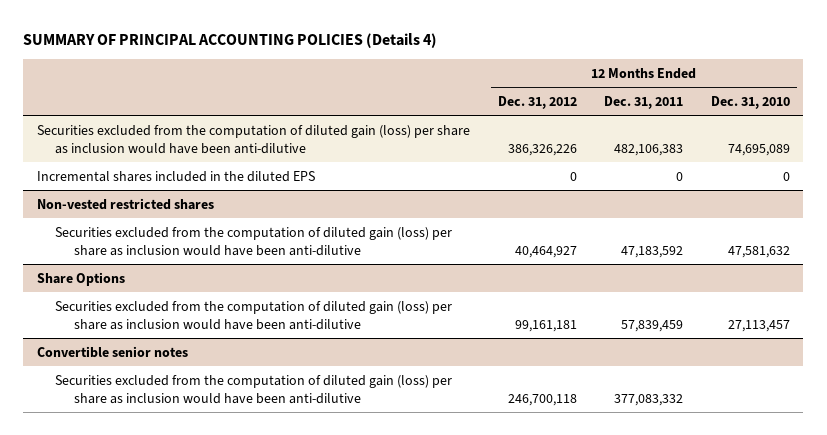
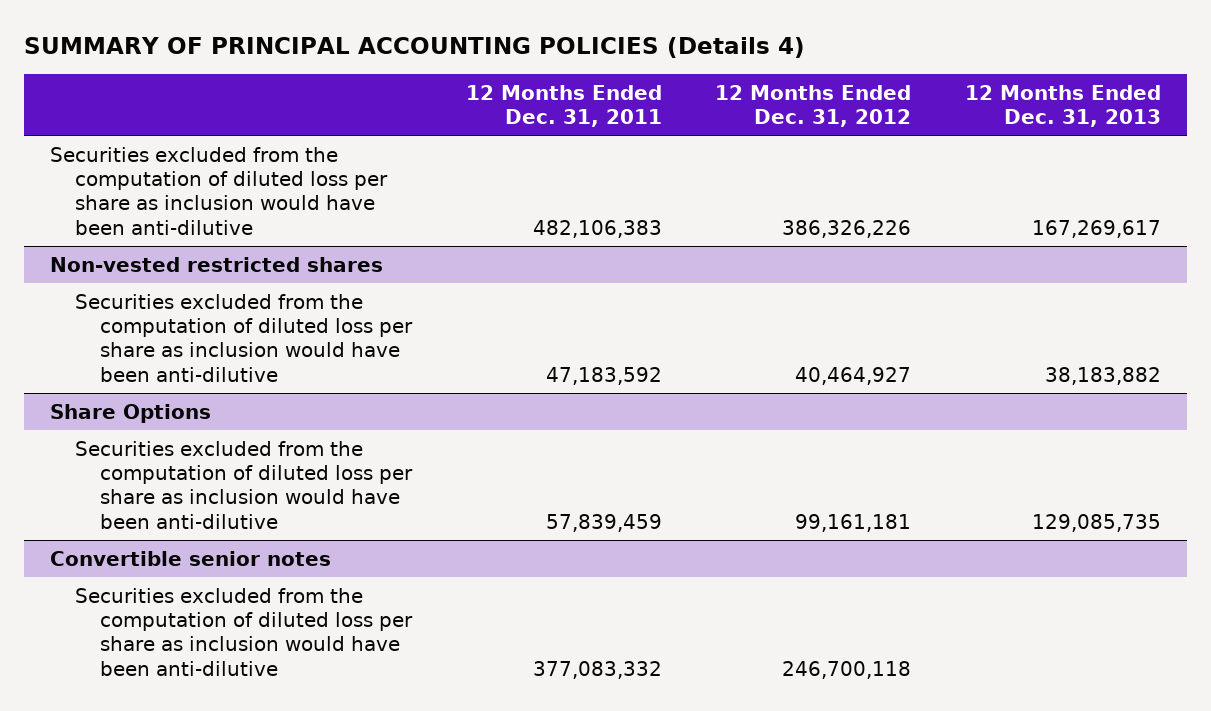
- | 12 Months Ended Dec. 31, 2012 | 12 Months Ended Dec. 31, 2011 | 12 Months Ended Dec. 31, 2010
+ | 12 Months Ended Dec. 31, 2011 | 12 Months Ended Dec. 31, 2012 | 12 Months Ended Dec. 31, 2013
- Securities excluded from the computation of diluted gain (loss) per share as inclusion would have been anti-dilutive | 386,326,226 | 482,106,383 | 74,695,089
- Incremental shares included in the diluted EPS | 0 | 0 | 0
+ Securities excluded from the computation of diluted loss per share as inclusion would have been anti-dilutive | 482,106,383 | 386,326,226 | 167,269,617
@ Non-vested restricted shares
- Securities excluded from the computation of diluted gain (loss) per share as inclusion would have been anti-dilutive | 40,464,927 | 47,183,592 | 47,581,632
+ Securities excluded from the computation of diluted loss per share as inclusion would have been anti-dilutive | 47,183,592 | 40,464,927 | 38,183,882
@ Share Options
- Securities excluded from the computation of diluted gain (loss) per share as inclusion would have been anti-dilutive | 99,161,181 | 57,839,459 | 27,113,457
+ Securities excluded from the computation of diluted loss per share as inclusion would have been anti-dilutive | 57,839,459 | 99,161,181 | 129,085,735
@ Convertible senior notes
- Securities excluded from the computation of diluted gain (loss) per share as inclusion would have been anti-dilutive | 246,700,118 | 377,083,332 |
+ Securities excluded from the computation of diluted loss per share as inclusion would have been anti-dilutive | 377,083,332 | 246,700,118 |

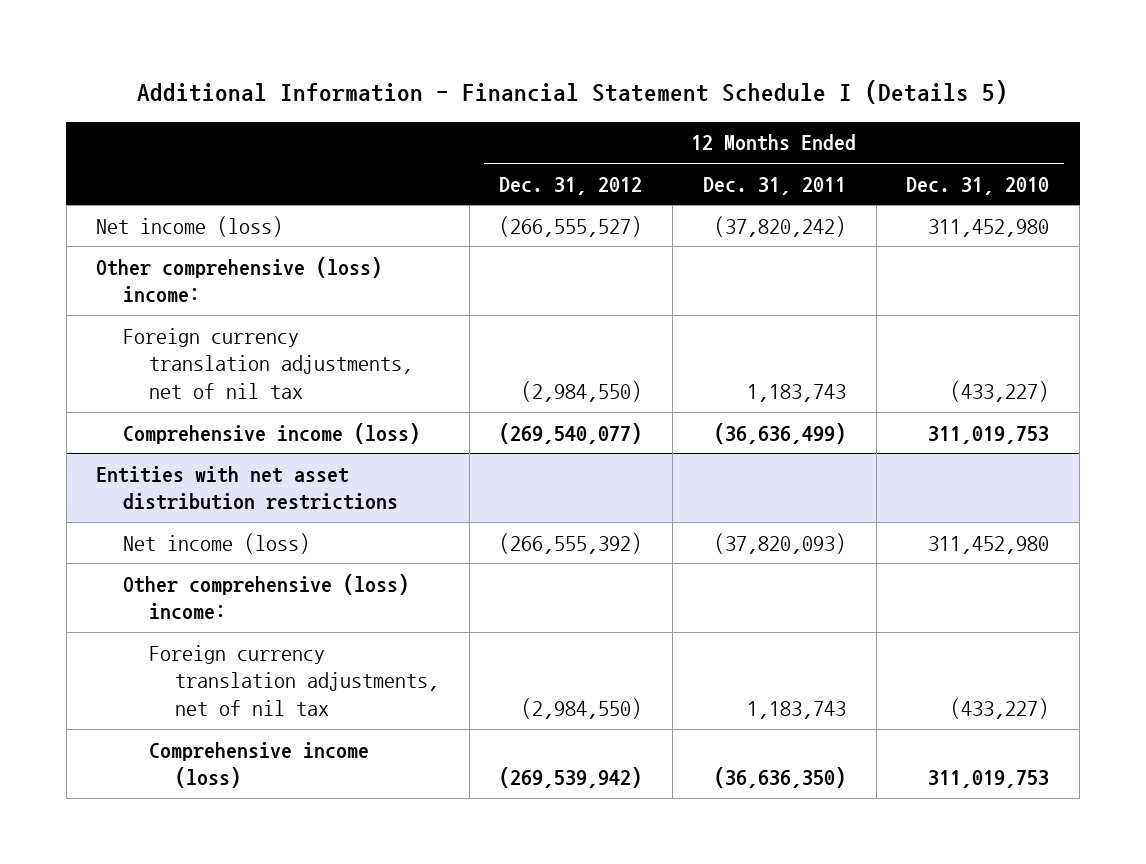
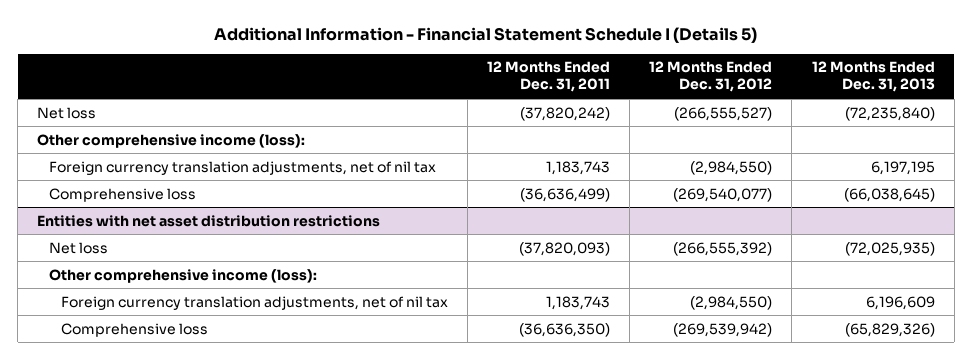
- | 12 Months Ended Dec. 31, 2012 | 12 Months Ended Dec. 31, 2011 | 12 Months Ended Dec. 31, 2010
+ | 12 Months Ended Dec. 31, 2011 | 12 Months Ended Dec. 31, 2012 | 12 Months Ended Dec. 31, 2013
- Net income (loss) | (266,555,527) | (37,820,242) | 311,452,980
- Other comprehensive (loss) income:
+ Net loss | (37,820,242) | (266,555,527) | (72,235,840)
+ Other comprehensive income (loss):
- Comprehensive income (loss) | (269,540,077) | (36,636,499) | 311,019,753
+ Comprehensive loss | (36,636,499) | (269,540,077) | (66,038,645)
@ Entities with net asset distribution restrictions
- Net income (loss) | (266,555,392) | (37,820,093) | 311,452,980
- Other comprehensive (loss) income:
+ Net loss | (37,820,093) | (266,555,392) | (72,025,935)
+ Other comprehensive income (loss):
- Comprehensive income (loss) | (269,539,942) | (36,636,350) | 311,019,753
+ Comprehensive loss | (36,636,350) | (269,539,942) | (65,829,326)

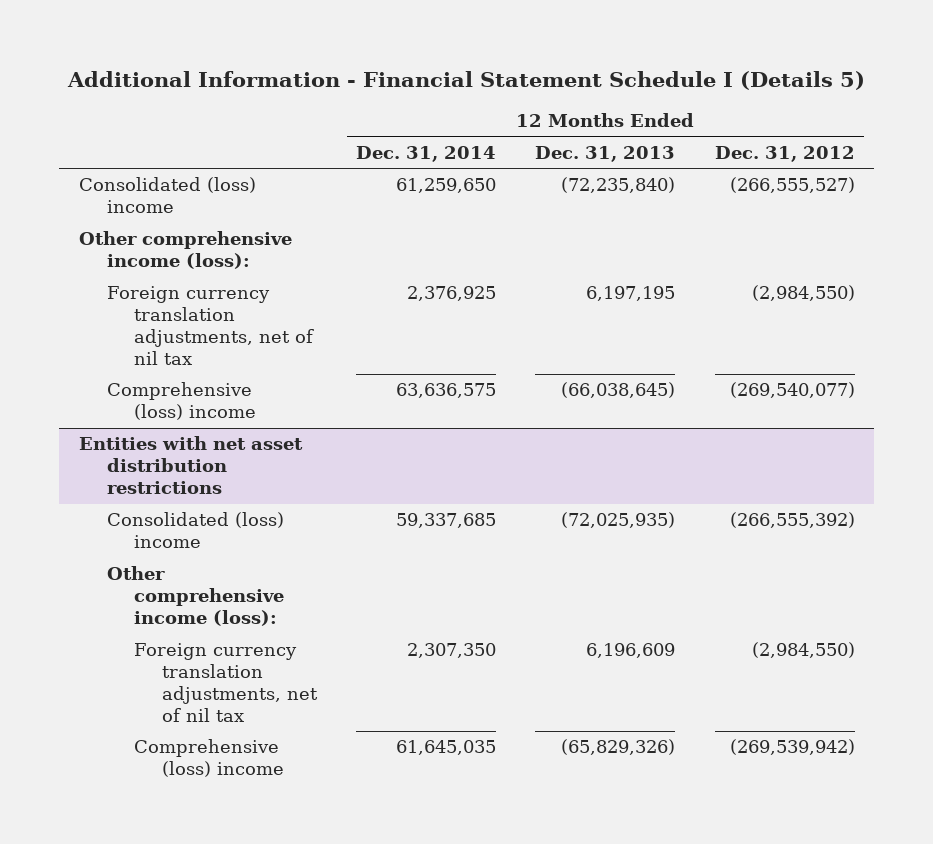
- | 12 Months Ended Dec. 31, 2011 | 12 Months Ended Dec. 31, 2012 | 12 Months Ended Dec. 31, 2013
+ | 12 Months Ended Dec. 31, 2014 | 12 Months Ended Dec. 31, 2013 | 12 Months Ended Dec. 31, 2012
- Net loss | (37,820,242) | (266,555,527) | (72,235,840)
+ Consolidated (loss) income | 61,259,650 | (72,235,840) | (266,555,527)
- Comprehensive loss | (36,636,499) | (269,540,077) | (66,038,645)
+ Comprehensive (loss) income | 63,636,575 | (66,038,645) | (269,540,077)
@ Entities with net asset distribution restrictions
- Net loss | (37,820,093) | (266,555,392) | (72,025,935)
+ Consolidated (loss) income | 59,337,685 | (72,025,935) | (266,555,392)
- Comprehensive loss | (36,636,350) | (269,539,942) | (65,829,326)
+ Comprehensive (loss) income | 61,645,035 | (65,829,326) | (269,539,942)

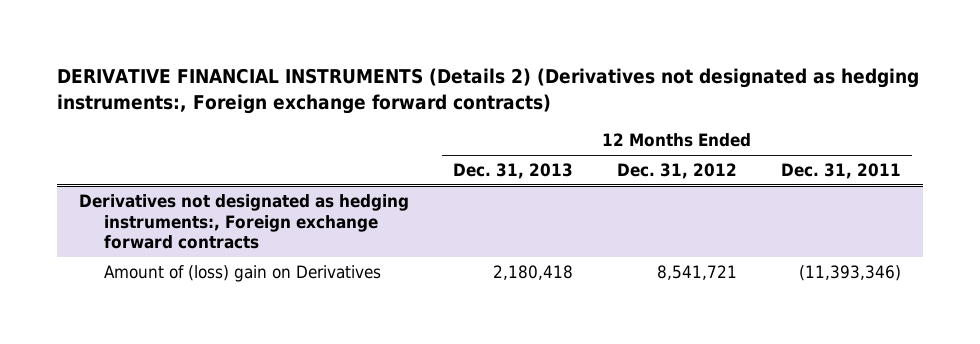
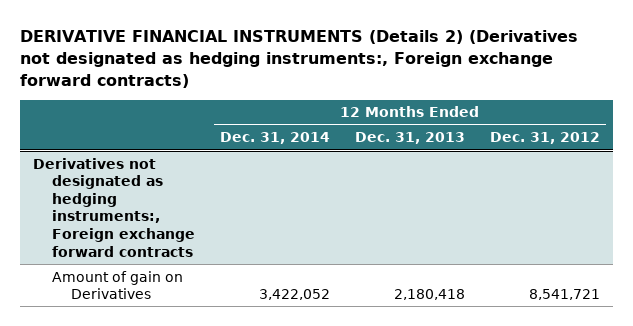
- | 12 Months Ended Dec. 31, 2013 | 12 Months Ended Dec. 31, 2012 | 12 Months Ended Dec. 31, 2011
+ | 12 Months Ended Dec. 31, 2014 | 12 Months Ended Dec. 31, 2013 | 12 Months Ended Dec. 31, 2012
@ Derivatives not designated as hedging instruments:, Foreign exchange forward contracts
- Amount of (loss) gain on Derivatives | 2,180,418 | 8,541,721 | (11,393,346)
+ Amount of gain on Derivatives | 3,422,052 | 2,180,418 | 8,541,721

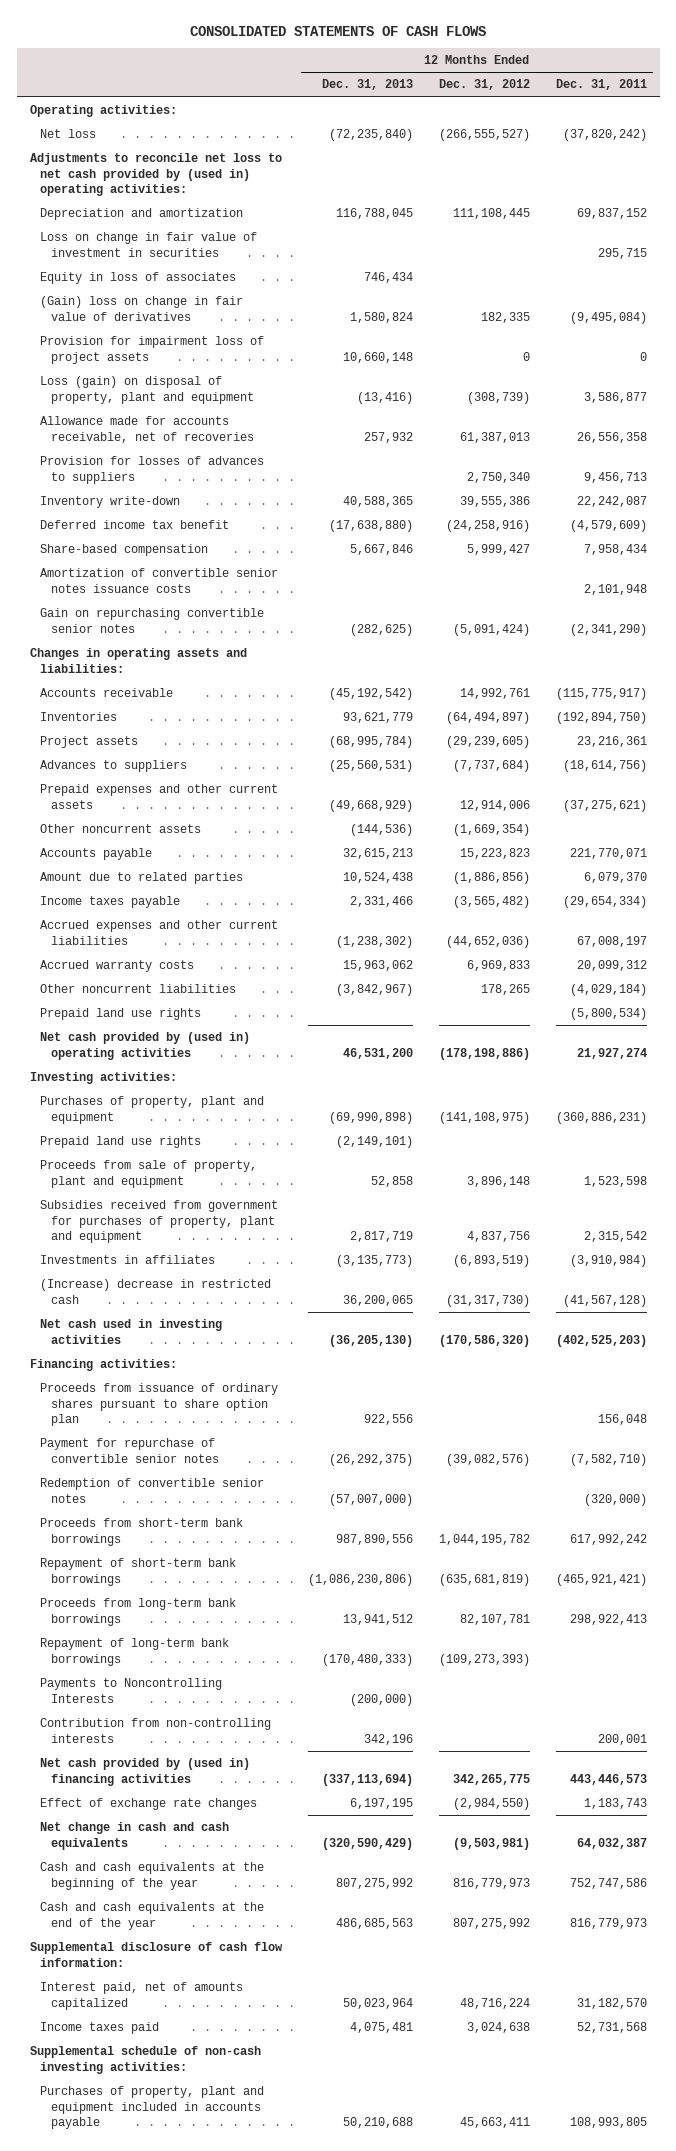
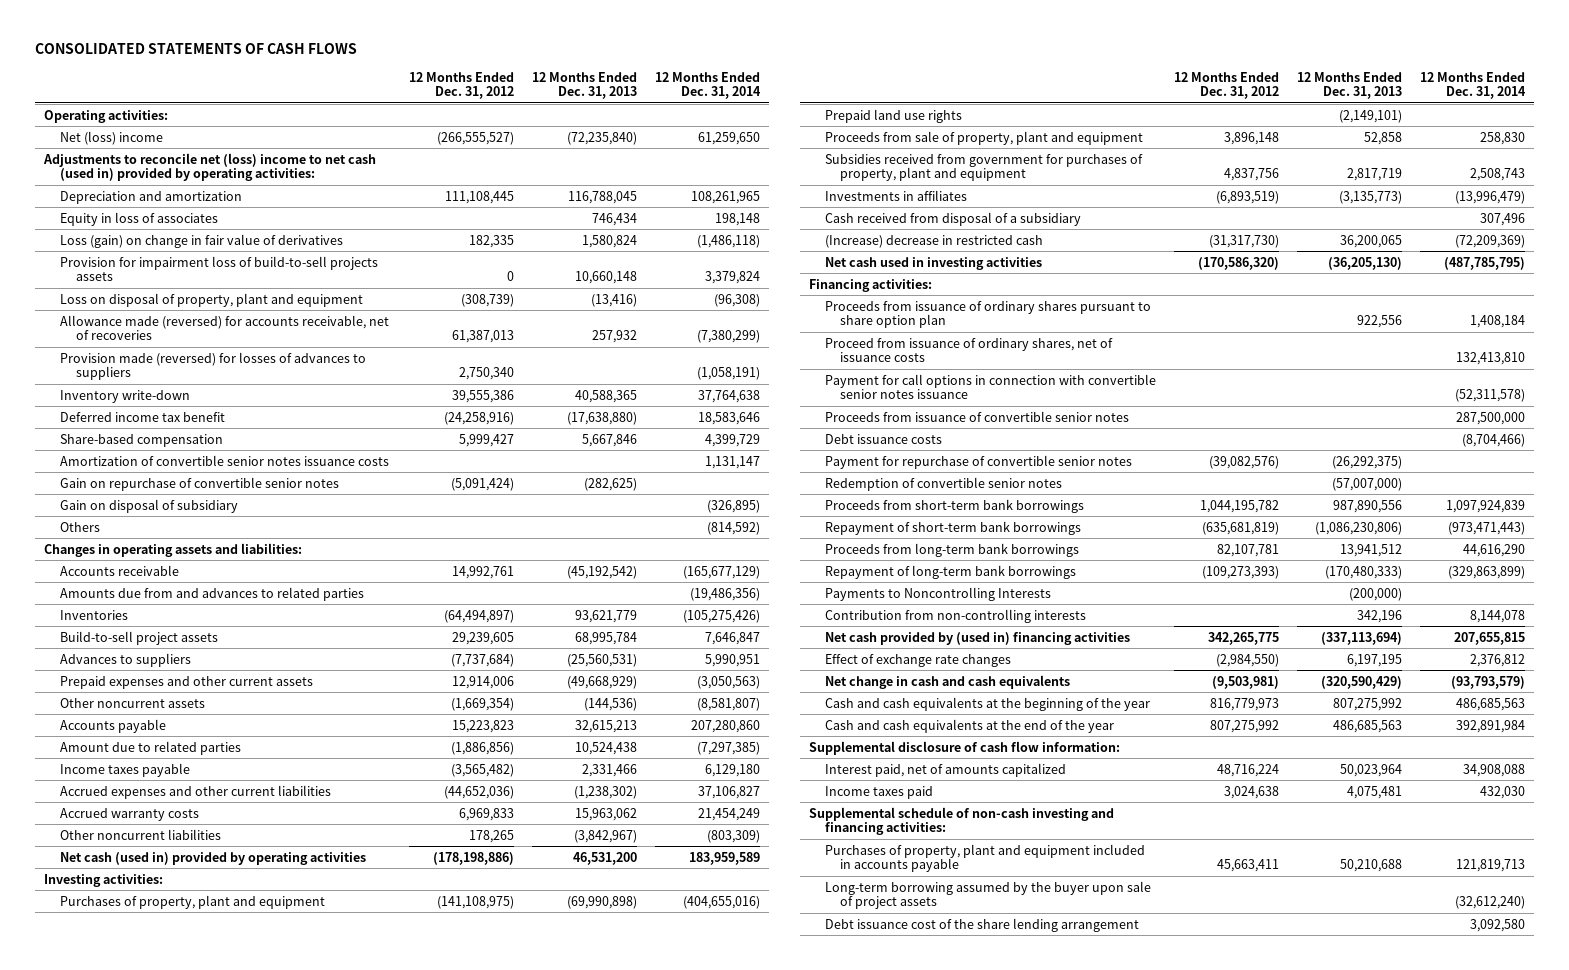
- | 12 Months Ended Dec. 31, 2013 | 12 Months Ended Dec. 31, 2012 | 12 Months Ended Dec. 31, 2011
+ | 12 Months Ended Dec. 31, 2012 | 12 Months Ended Dec. 31, 2013 | 12 Months Ended Dec. 31, 2014
- Net loss | (72,235,840) | (266,555,527) | (37,820,242)
- Adjustments to reconcile net loss to net cash provided by (used in) operating activities:
+ Net (loss) income | (266,555,527) | (72,235,840) | 61,259,650
+ Adjustments to reconcile net (loss) income to net cash (used in) provided by operating activities:
- Loss on change in fair value of investment in securities | | | 295,715
- (Gain) loss on change in fair value of derivatives | 1,580,824 | 182,335 | (9,495,084)
- Provision for impairment loss of project assets | 10,660,148 | 0 | 0
- Loss (gain) on disposal of property, plant and equipment | (13,416) | (308,739) | 3,586,877
- Allowance made for accounts receivable, net of recoveries | 257,932 | 61,387,013 | 26,556,358
- Provision for losses of advances to suppliers | | 2,750,340 | 9,456,713
+ Loss (gain) on change in fair value of derivatives | 182,335 | 1,580,824 | (1,486,118)
+ Provision for impairment loss of build-to-sell projects assets | 0 | 10,660,148 | 3,379,824
+ Loss on disposal of property, plant and equipment | (308,739) | (13,416) | (96,308)
+ Allowance made (reversed) for accounts receivable, net of recoveries | 61,387,013 | 257,932 | (7,380,299)
+ Provision made (reversed) for losses of advances to suppliers | 2,750,340 | | (1,058,191)
- Gain on repurchasing convertible senior notes | (282,625) | (5,091,424) | (2,341,290)
+ Gain on repurchase of convertible senior notes | (5,091,424) | (282,625) |
+ Gain on disposal of subsidiary | | | (326,895)
+ Others | | | (814,592)
+ Amounts due from and advances to related parties | | | (19,486,356)
- Project assets | (68,995,784) | (29,239,605) | 23,216,361
+ Build-to-sell project assets | 29,239,605 | 68,995,784 | 7,646,847
- Prepaid land use rights | | | (5,800,534)
- Net cash provided by (used in) operating activities | 46,531,200 | (178,198,886) | 21,927,274
+ Net cash (used in) provided by operating activities | (178,198,886) | 46,531,200 | 183,959,589
+ Cash received from disposal of a subsidiary | | | 307,496
+ Proceed from issuance of ordinary shares, net of issuance costs | | | 132,413,810
+ Payment for call options in connection with convertible senior notes issuance | | | (52,311,578)
+ Proceeds from issuance of convertible senior notes | | | 287,500,000
+ Debt issuance costs | | | (8,704,466)
- Supplemental schedule of non-cash investing activities:
+ Supplemental schedule of non-cash investing and financing activities:
+ Long-term borrowing assumed by the buyer upon sale of project assets | | | (32,612,240)
+ Debt issuance cost of the share lending arrangement | | | 3,092,580

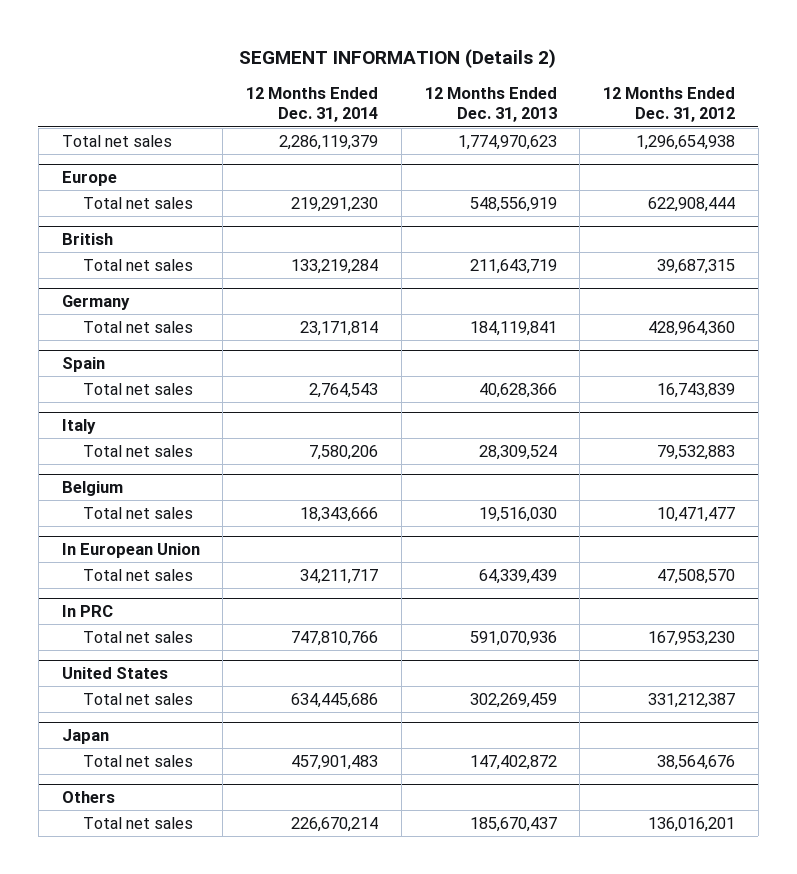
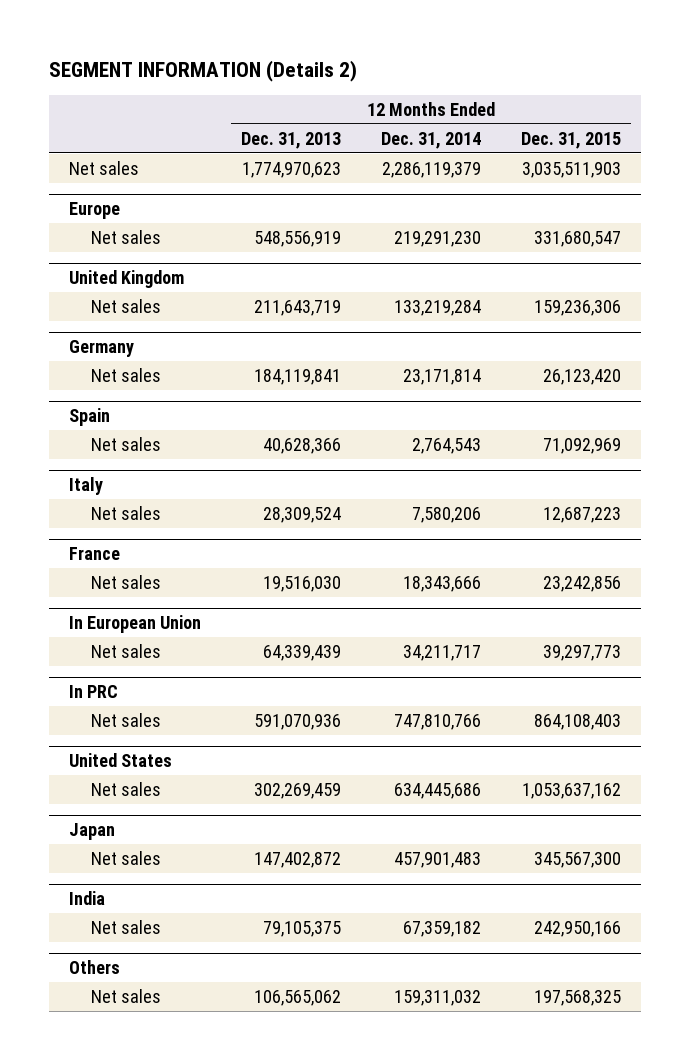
- | 12 Months Ended Dec. 31, 2014 | 12 Months Ended Dec. 31, 2013 | 12 Months Ended Dec. 31, 2012
+ | 12 Months Ended Dec. 31, 2013 | 12 Months Ended Dec. 31, 2014 | 12 Months Ended Dec. 31, 2015
- Total net sales | 2,286,119,379 | 1,774,970,623 | 1,296,654,938
+ Net sales | 1,774,970,623 | 2,286,119,379 | 3,035,511,903
@ Europe
- Total net sales | 219,291,230 | 548,556,919 | 622,908,444
- British
- Total net sales | 133,219,284 | 211,643,719 | 39,687,315
@ Europe
+ Net sales | 548,556,919 | 219,291,230 | 331,680,547
+ United Kingdom
+ Net sales | 211,643,719 | 133,219,284 | 159,236,306
@ Germany
- Total net sales | 23,171,814 | 184,119,841 | 428,964,360
+ Net sales | 184,119,841 | 23,171,814 | 26,123,420
@ Spain
- Total net sales | 2,764,543 | 40,628,366 | 16,743,839
+ Net sales | 40,628,366 | 2,764,543 | 71,092,969
@ Italy
- Total net sales | 7,580,206 | 28,309,524 | 79,532,883
- Belgium
- Total net sales | 18,343,666 | 19,516,030 | 10,471,477
@ Italy
+ Net sales | 28,309,524 | 7,580,206 | 12,687,223
+ France
+ Net sales | 19,516,030 | 18,343,666 | 23,242,856
@ In European Union
- Total net sales | 34,211,717 | 64,339,439 | 47,508,570
+ Net sales | 64,339,439 | 34,211,717 | 39,297,773
@ In PRC
- Total net sales | 747,810,766 | 591,070,936 | 167,953,230
+ Net sales | 591,070,936 | 747,810,766 | 864,108,403
@ United States
- Total net sales | 634,445,686 | 302,269,459 | 331,212,387
+ Net sales | 302,269,459 | 634,445,686 | 1,053,637,162
@ Japan
- Total net sales | 457,901,483 | 147,402,872 | 38,564,676
+ Net sales | 147,402,872 | 457,901,483 | 345,567,300
+ India
+ Net sales | 79,105,375 | 67,359,182 | 242,950,166
@ Others
- Total net sales | 226,670,214 | 185,670,437 | 136,016,201
+ Net sales | 106,565,062 | 159,311,032 | 197,568,325

